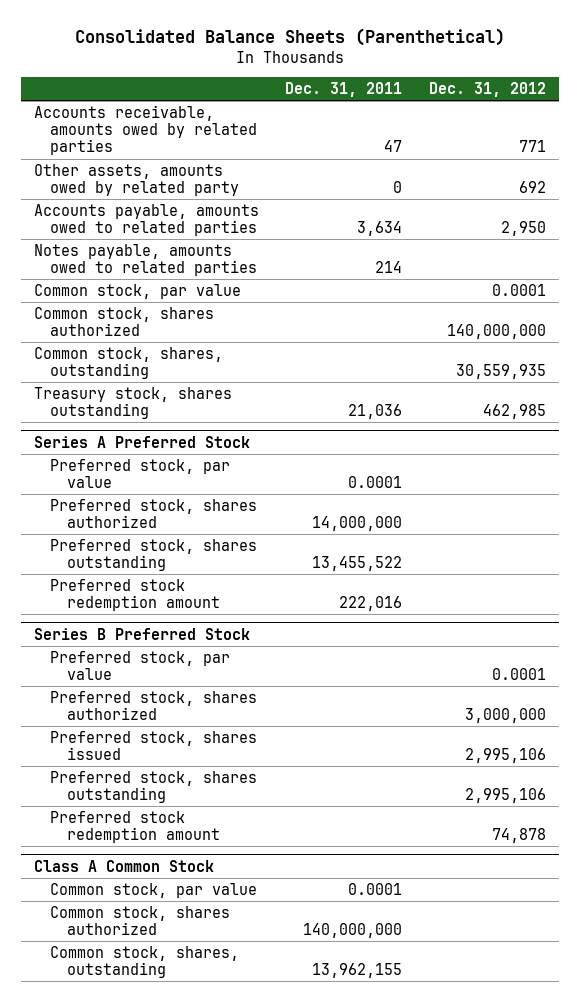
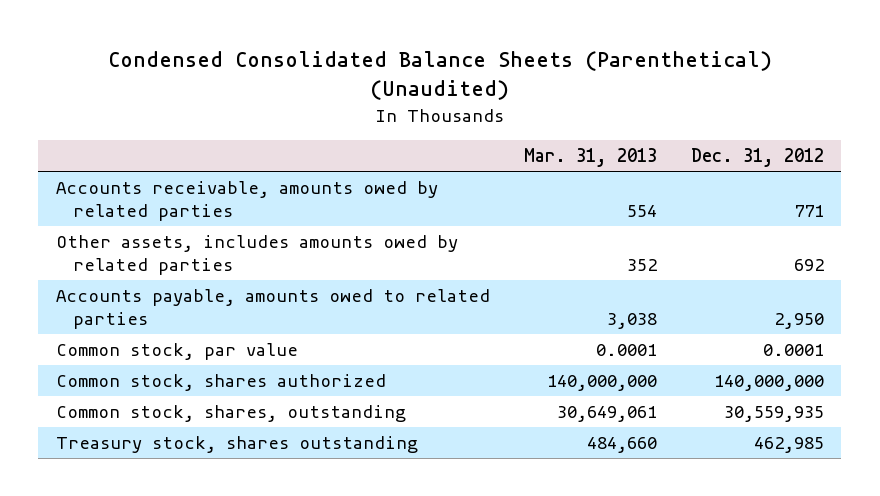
- Consolidated Balance Sheets (Parenthetical)
+ Condensed Consolidated Balance Sheets (Parenthetical) (Unaudited)
- | Dec. 31, 2011 | Dec. 31, 2012
+ | Mar. 31, 2013 | Dec. 31, 2012
- Other assets, amounts owed by related party | 0 | 692
+ Other assets, includes amounts owed by related parties | 352 | 692
- Notes payable, amounts owed to related parties | 214 |
- Series A Preferred Stock
- Preferred stock, par value | 0.0001 |
- Preferred stock, shares authorized | 14,000,000 |
- Preferred stock, shares outstanding | 13,455,522 |
- Preferred stock redemption amount | 222,016 |
- Series B Preferred Stock
- Preferred stock, par value | | 0.0001
- Preferred stock, shares authorized | | 3,000,000
- Preferred stock, shares issued | | 2,995,106
- Preferred stock, shares outstanding | | 2,995,106
- Preferred stock redemption amount | | 74,878
- Class A Common Stock
- Common stock, par value | 0.0001 |
- Common stock, shares authorized | 140,000,000 |
- Common stock, shares, outstanding | 13,962,155 |

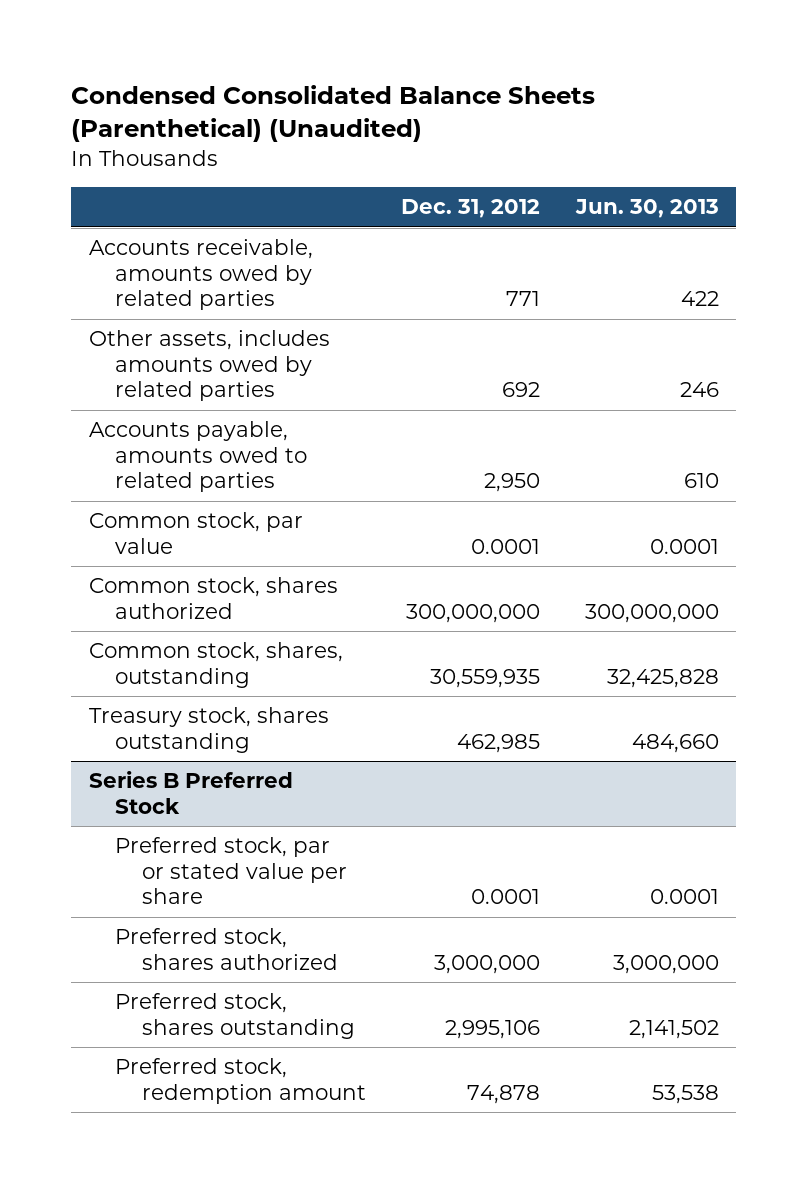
- | Mar. 31, 2013 | Dec. 31, 2012
+ | Dec. 31, 2012 | Jun. 30, 2013
- Common stock, shares authorized | 140,000,000 | 140,000,000
+ Common stock, shares authorized | 300,000,000 | 300,000,000
+ Series B Preferred Stock
+ Preferred stock, par or stated value per share | 0.0001 | 0.0001
+ Preferred stock, shares authorized | 3,000,000 | 3,000,000
+ Preferred stock, shares outstanding | 2,995,106 | 2,141,502
+ Preferred stock, redemption amount | 74,878 | 53,538

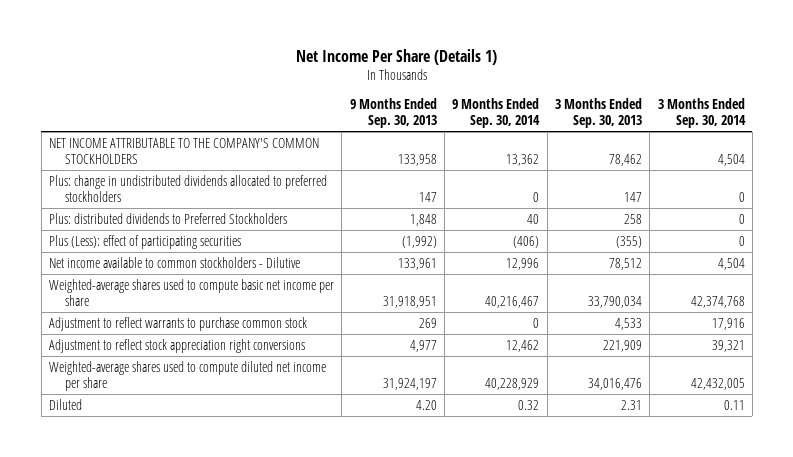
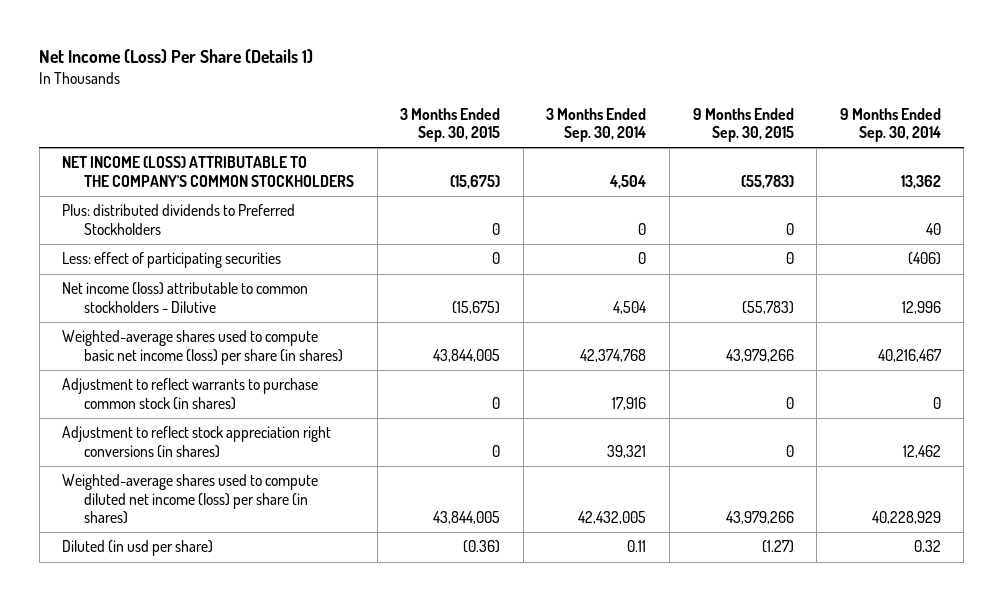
- Net Income Per Share (Details 1)
+ Net Income (Loss) Per Share (Details 1)
- | 9 Months Ended Sep. 30, 2013 | 9 Months Ended Sep. 30, 2014 | 3 Months Ended Sep. 30, 2013 | 3 Months Ended Sep. 30, 2014
+ | 3 Months Ended Sep. 30, 2015 | 3 Months Ended Sep. 30, 2014 | 9 Months Ended Sep. 30, 2015 | 9 Months Ended Sep. 30, 2014
- NET INCOME ATTRIBUTABLE TO THE COMPANY'S COMMON STOCKHOLDERS | 133,958 | 13,362 | 78,462 | 4,504
- Plus: change in undistributed dividends allocated to preferred stockholders | 147 | 0 | 147 | 0
+ NET INCOME (LOSS) ATTRIBUTABLE TO THE COMPANY'S COMMON STOCKHOLDERS | (15,675) | 4,504 | (55,783) | 13,362
- Plus (Less): effect of participating securities | (1,992) | (406) | (355) | 0
- Net income available to common stockholders - Dilutive | 133,961 | 12,996 | 78,512 | 4,504
- Weighted-average shares used to compute basic net income per share | 31,918,951 | 40,216,467 | 33,790,034 | 42,374,768
- Adjustment to reflect warrants to purchase common stock | 269 | 0 | 4,533 | 17,916
- Adjustment to reflect stock appreciation right conversions | 4,977 | 12,462 | 221,909 | 39,321
- Weighted-average shares used to compute diluted net income per share | 31,924,197 | 40,228,929 | 34,016,476 | 42,432,005
- Diluted | 4.20 | 0.32 | 2.31 | 0.11
+ Less: effect of participating securities | 0 | 0 | 0 | (406)
+ Net income (loss) attributable to common stockholders - Dilutive | (15,675) | 4,504 | (55,783) | 12,996
+ Weighted-average shares used to compute basic net income (loss) per share (in shares) | 43,844,005 | 42,374,768 | 43,979,266 | 40,216,467
+ Adjustment to reflect warrants to purchase common stock (in shares) | 0 | 17,916 | 0 | 0
+ Adjustment to reflect stock appreciation right conversions (in shares) | 0 | 39,321 | 0 | 12,462
+ Weighted-average shares used to compute diluted net income (loss) per share (in shares) | 43,844,005 | 42,432,005 | 43,979,266 | 40,228,929
+ Diluted (in usd per share) | (0.36) | 0.11 | (1.27) | 0.32

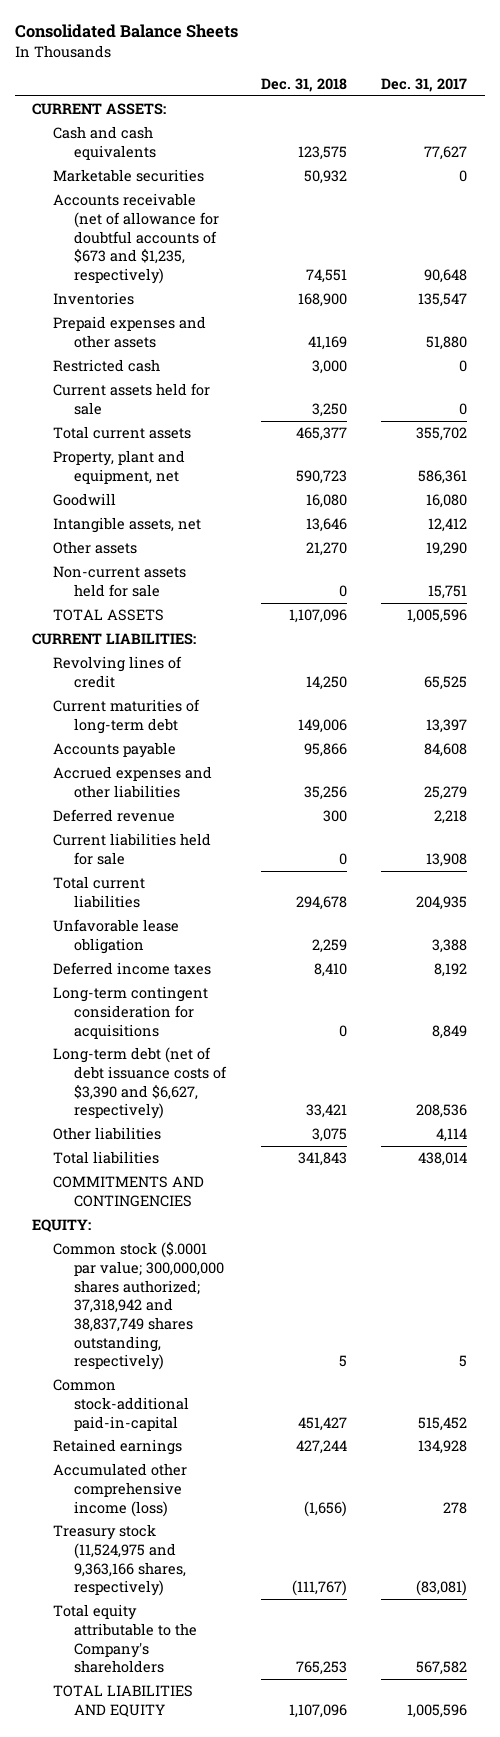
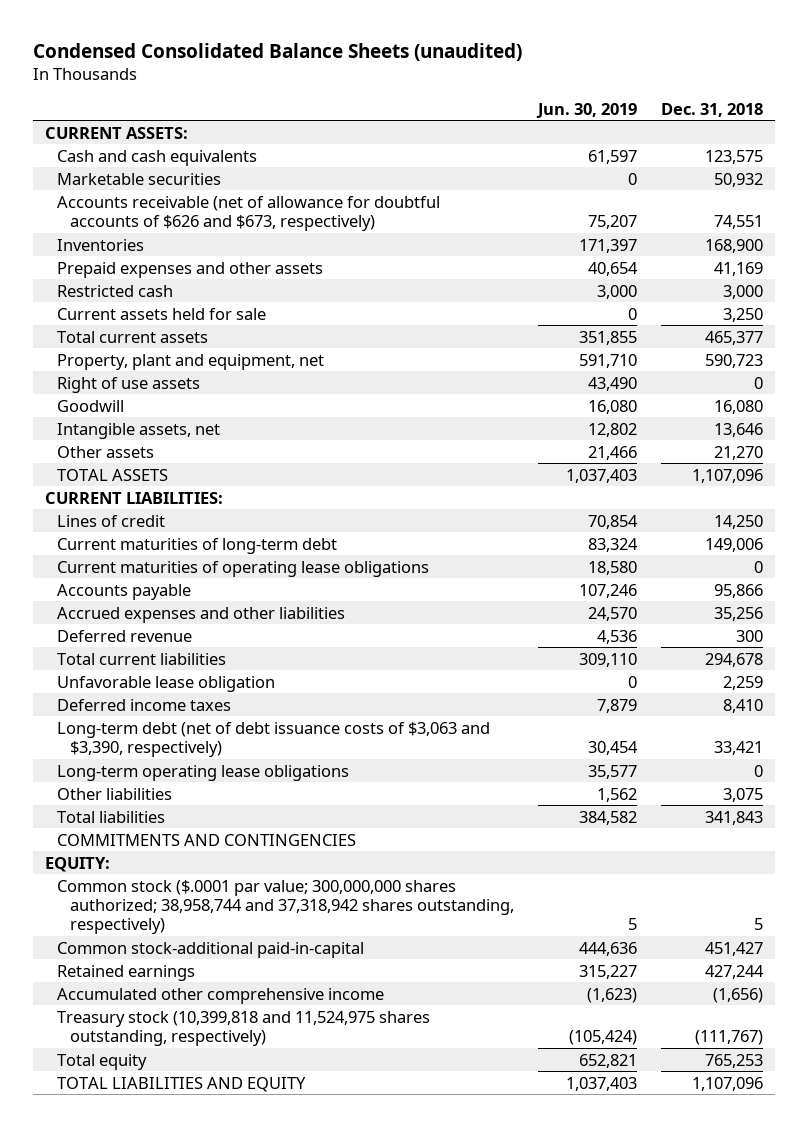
- Consolidated Balance Sheets
+ Condensed Consolidated Balance Sheets (unaudited)
- | Dec. 31, 2018 | Dec. 31, 2017
+ | Jun. 30, 2019 | Dec. 31, 2018
- Accounts receivable (net of allowance for doubtful accounts of $673 and $1,235, respectively) | 74,551 | 90,648
+ Accounts receivable (net of allowance for doubtful accounts of $626 and $673, respectively) | 75,207 | 74,551
+ Right of use assets | 43,490 | 0
- Non-current assets held for sale | 0 | 15,751
- Revolving lines of credit | 14,250 | 65,525
+ Lines of credit | 70,854 | 14,250
+ Current maturities of operating lease obligations | 18,580 | 0
- Current liabilities held for sale | 0 | 13,908
- Long-term contingent consideration for acquisitions | 0 | 8,849
- Long-term debt (net of debt issuance costs of $3,390 and $6,627, respectively) | 33,421 | 208,536
+ Long-term debt (net of debt issuance costs of $3,063 and $3,390, respectively) | 30,454 | 33,421
+ Long-term operating lease obligations | 35,577 | 0
- Common stock ($.0001 par value; 300,000,000 shares authorized; 37,318,942 and 38,837,749 shares outstanding, respectively) | 5 | 5
+ Common stock ($.0001 par value; 300,000,000 shares authorized; 38,958,744 and 37,318,942 shares outstanding, respectively) | 5 | 5
- Accumulated other comprehensive income (loss) | (1,656) | 278
- Treasury stock (11,524,975 and 9,363,166 shares, respectively) | (111,767) | (83,081)
- Total equity attributable to the Company's shareholders | 765,253 | 567,582
+ Accumulated other comprehensive income | (1,623) | (1,656)
+ Treasury stock (10,399,818 and 11,524,975 shares outstanding, respectively) | (105,424) | (111,767)
+ Total equity | 652,821 | 765,253

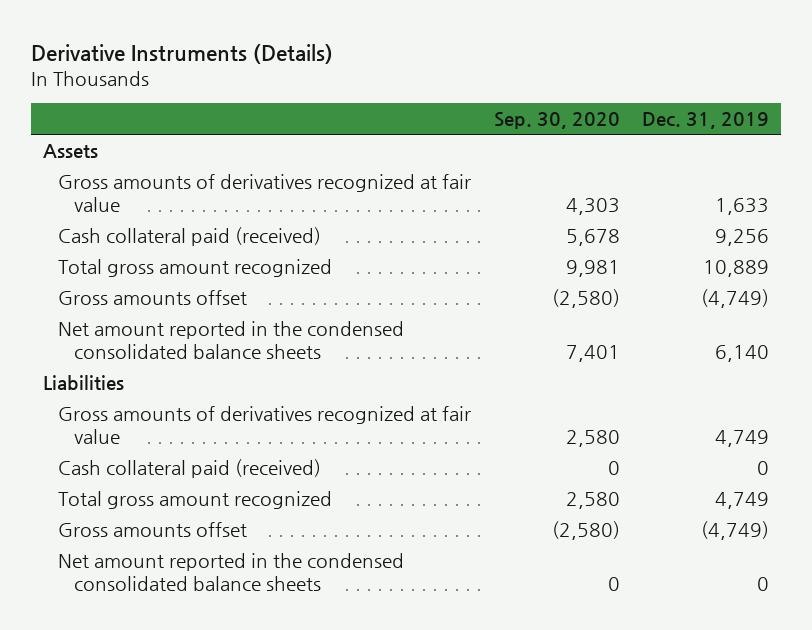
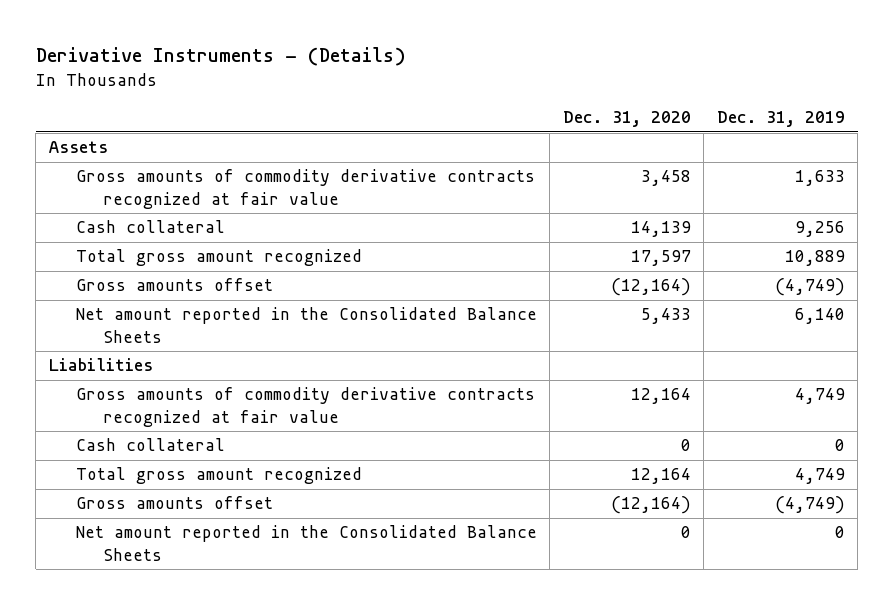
- Derivative Instruments (Details)
+ Derivative Instruments - (Details)
- | Sep. 30, 2020 | Dec. 31, 2019
+ | Dec. 31, 2020 | Dec. 31, 2019
- Gross amounts of derivatives recognized at fair value | 4,303 | 1,633
- Cash collateral paid (received) | 5,678 | 9,256
+ Gross amounts of commodity derivative contracts recognized at fair value | 3,458 | 1,633
+ Cash collateral | 14,139 | 9,256
- Net amount reported in the condensed consolidated balance sheets | 7,401 | 6,140
+ Net amount reported in the Consolidated Balance Sheets | 5,433 | 6,140
- Gross amounts of derivatives recognized at fair value | 2,580 | 4,749
- Cash collateral paid (received) | 0 | 0
+ Gross amounts of commodity derivative contracts recognized at fair value | 12,164 | 4,749
+ Cash collateral | 0 | 0
- Net amount reported in the condensed consolidated balance sheets | 0 | 0
+ Net amount reported in the Consolidated Balance Sheets | 0 | 0

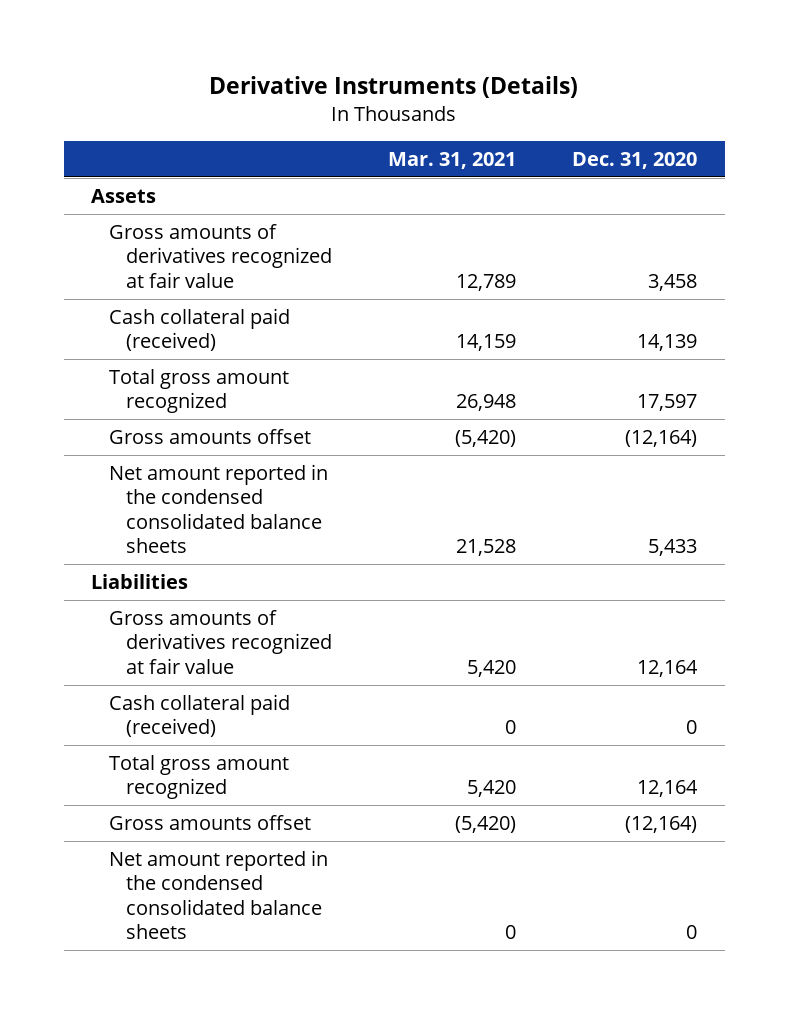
- Derivative Instruments - (Details)
+ Derivative Instruments (Details)
- | Dec. 31, 2020 | Dec. 31, 2019
+ | Mar. 31, 2021 | Dec. 31, 2020
- Gross amounts of commodity derivative contracts recognized at fair value | 3,458 | 1,633
- Cash collateral | 14,139 | 9,256
+ Gross amounts of derivatives recognized at fair value | 12,789 | 3,458
+ Cash collateral paid (received) | 14,159 | 14,139
- Net amount reported in the Consolidated Balance Sheets | 5,433 | 6,140
+ Net amount reported in the condensed consolidated balance sheets | 21,528 | 5,433
- Gross amounts of commodity derivative contracts recognized at fair value | 12,164 | 4,749
- Cash collateral | 0 | 0
+ Gross amounts of derivatives recognized at fair value | 5,420 | 12,164
+ Cash collateral paid (received) | 0 | 0
- Net amount reported in the Consolidated Balance Sheets | 0 | 0
+ Net amount reported in the condensed consolidated balance sheets | 0 | 0

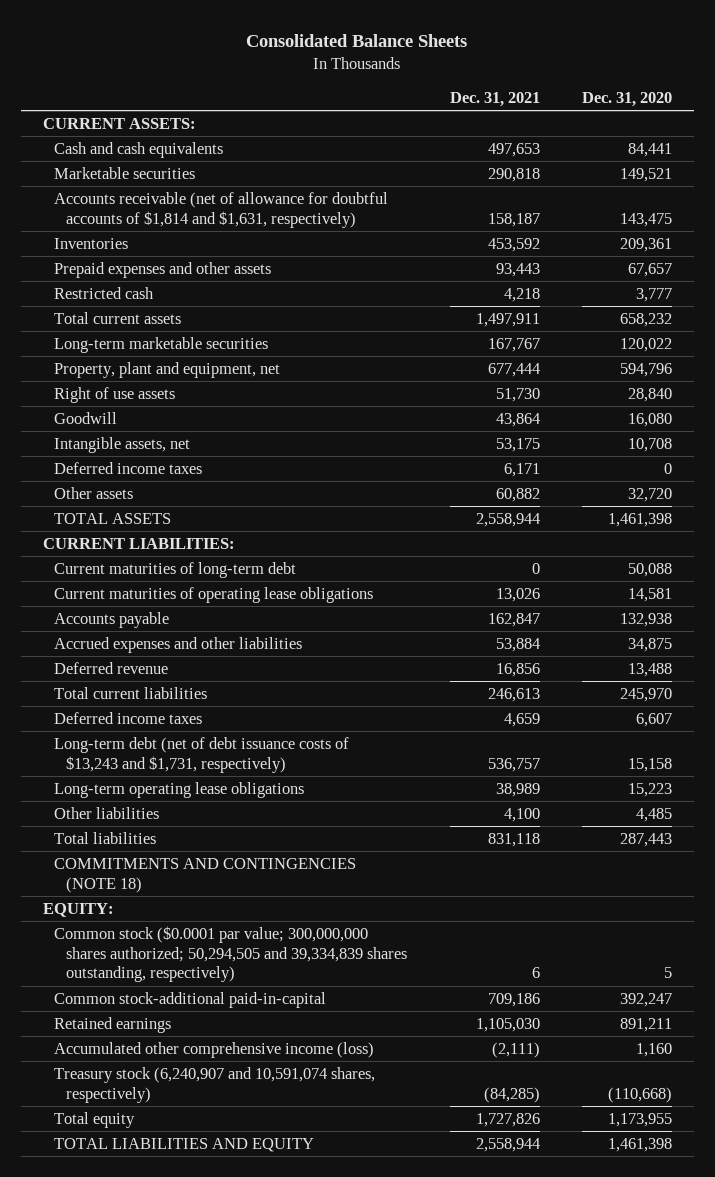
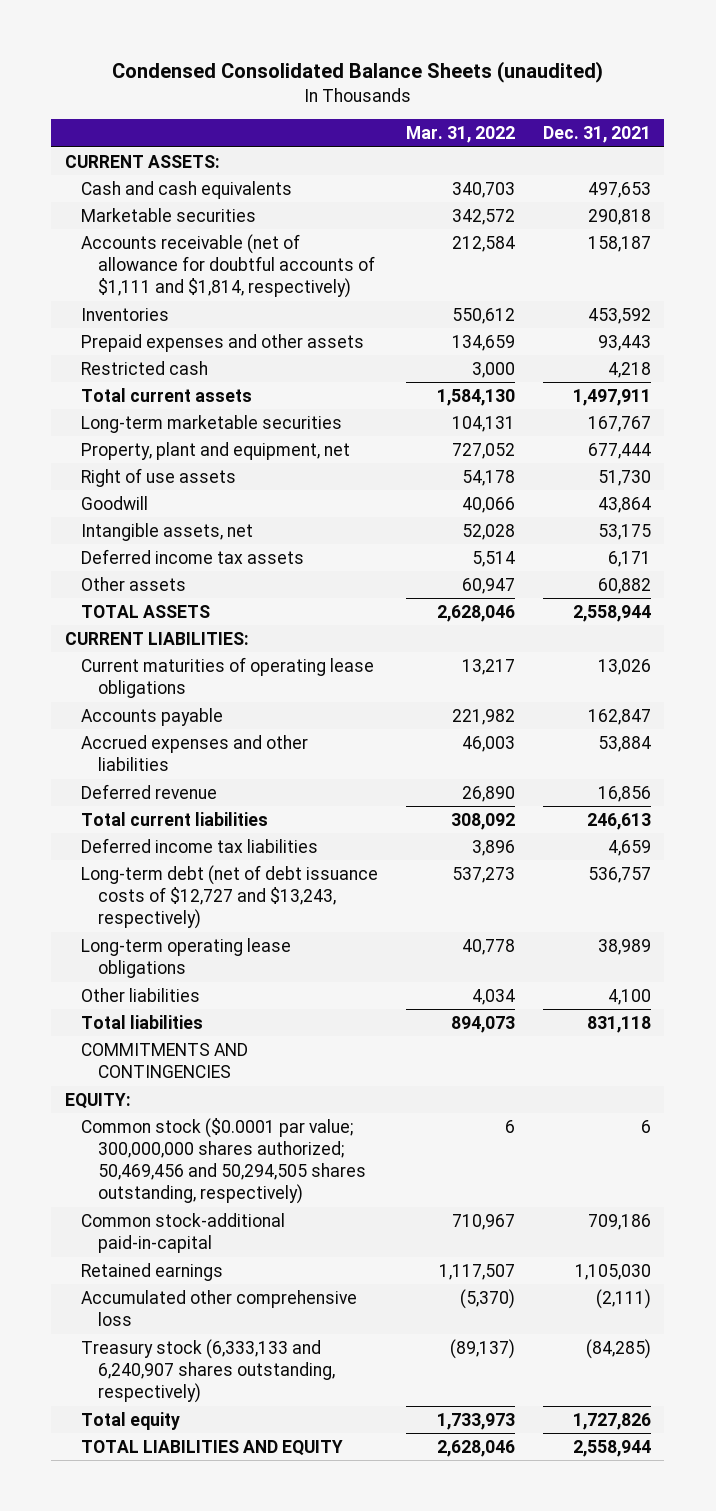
- Consolidated Balance Sheets
+ Condensed Consolidated Balance Sheets (unaudited)
- | Dec. 31, 2021 | Dec. 31, 2020
+ | Mar. 31, 2022 | Dec. 31, 2021
- Accounts receivable (net of allowance for doubtful accounts of $1,814 and $1,631, respectively) | 158,187 | 143,475
+ Accounts receivable (net of allowance for doubtful accounts of $1,111 and $1,814, respectively) | 212,584 | 158,187
- Deferred income taxes | 6,171 | 0
+ Deferred income tax assets | 5,514 | 6,171
- Current maturities of long-term debt | 0 | 50,088
- Deferred income taxes | 4,659 | 6,607
- Long-term debt (net of debt issuance costs of $13,243 and $1,731, respectively) | 536,757 | 15,158
+ Deferred income tax liabilities | 3,896 | 4,659
+ Long-term debt (net of debt issuance costs of $12,727 and $13,243, respectively) | 537,273 | 536,757
- COMMITMENTS AND CONTINGENCIES (NOTE 18)
+ COMMITMENTS AND CONTINGENCIES
- Common stock ($0.0001 par value; 300,000,000 shares authorized; 50,294,505 and 39,334,839 shares outstanding, respectively) | 6 | 5
+ Common stock ($0.0001 par value; 300,000,000 shares authorized; 50,469,456 and 50,294,505 shares outstanding, respectively) | 6 | 6
- Accumulated other comprehensive income (loss) | (2,111) | 1,160
- Treasury stock (6,240,907 and 10,591,074 shares, respectively) | (84,285) | (110,668)
+ Accumulated other comprehensive loss | (5,370) | (2,111)
+ Treasury stock (6,333,133 and 6,240,907 shares outstanding, respectively) | (89,137) | (84,285)

